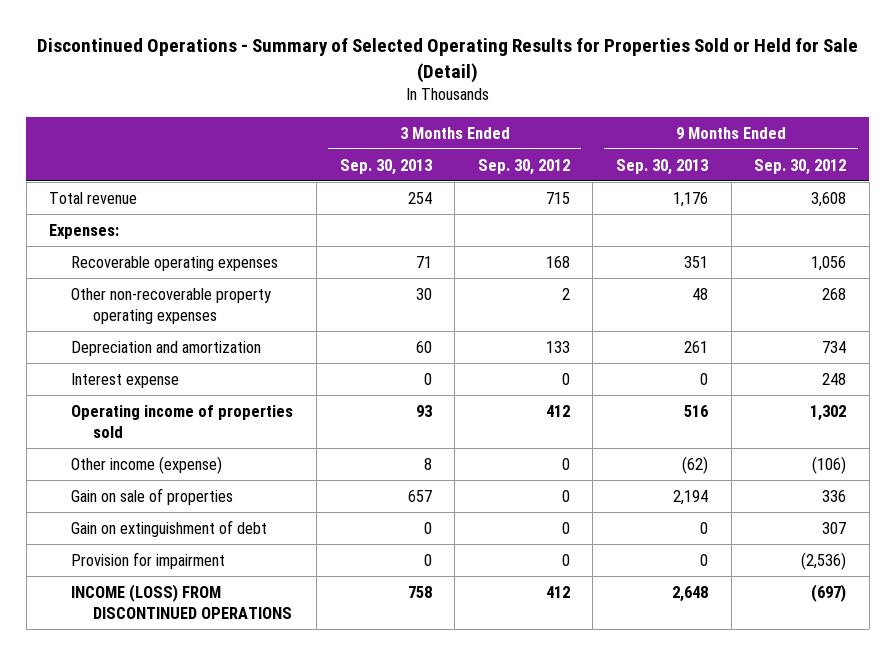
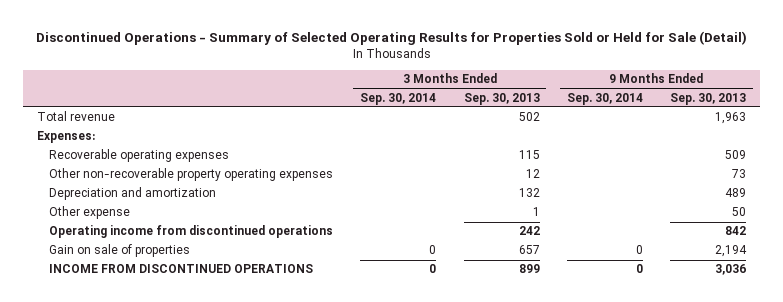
- | 3 Months Ended Sep. 30, 2013 | 3 Months Ended Sep. 30, 2012 | 9 Months Ended Sep. 30, 2013 | 9 Months Ended Sep. 30, 2012
+ | 3 Months Ended Sep. 30, 2014 | 3 Months Ended Sep. 30, 2013 | 9 Months Ended Sep. 30, 2014 | 9 Months Ended Sep. 30, 2013
- Total revenue | 254 | 715 | 1,176 | 3,608
+ Total revenue | | 502 | | 1,963
- Recoverable operating expenses | 71 | 168 | 351 | 1,056
- Other non-recoverable property operating expenses | 30 | 2 | 48 | 268
- Depreciation and amortization | 60 | 133 | 261 | 734
- Interest expense | 0 | 0 | 0 | 248
- Operating income of properties sold | 93 | 412 | 516 | 1,302
- Other income (expense) | 8 | 0 | (62) | (106)
+ Recoverable operating expenses | | 115 | | 509
+ Other non-recoverable property operating expenses | | 12 | | 73
+ Depreciation and amortization | | 132 | | 489
+ Other expense | | 1 | | 50
+ Operating income from discontinued operations | | 242 | | 842
- Gain on extinguishment of debt | 0 | 0 | 0 | 307
- Provision for impairment | 0 | 0 | 0 | (2,536)
- INCOME (LOSS) FROM DISCONTINUED OPERATIONS | 758 | 412 | 2,648 | (697)
+ INCOME FROM DISCONTINUED OPERATIONS | 0 | 899 | 0 | 3,036

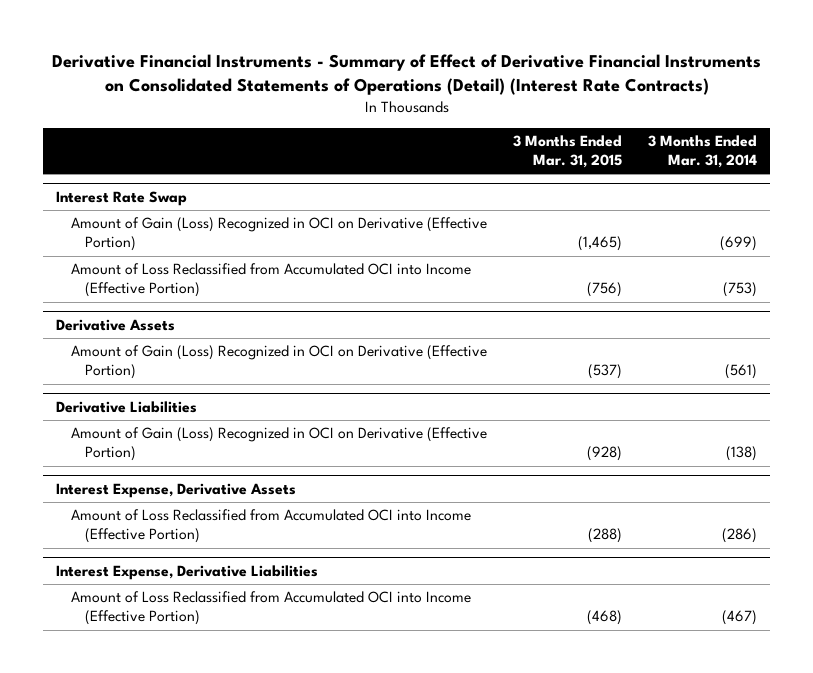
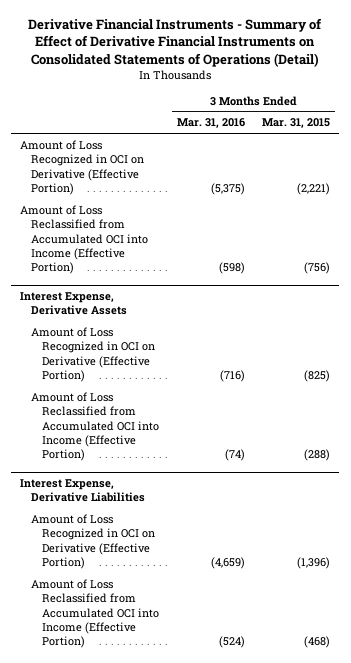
- Derivative Financial Instruments - Summary of Effect of Derivative Financial Instruments on Consolidated Statements of Operations (Detail) (Interest Rate Contracts)
+ Derivative Financial Instruments - Summary of Effect of Derivative Financial Instruments on Consolidated Statements of Operations (Detail)
- | 3 Months Ended Mar. 31, 2015 | 3 Months Ended Mar. 31, 2014
+ | 3 Months Ended Mar. 31, 2016 | 3 Months Ended Mar. 31, 2015
- Interest Rate Swap
- Amount of Gain (Loss) Recognized in OCI on Derivative (Effective Portion) | (1,465) | (699)
+ Amount of Loss Recognized in OCI on Derivative (Effective Portion) | (5,375) | (2,221)
- Derivative Assets
- Amount of Gain (Loss) Recognized in OCI on Derivative (Effective Portion) | (537) | (561)
- Derivative Liabilities
- Amount of Gain (Loss) Recognized in OCI on Derivative (Effective Portion) | (928) | (138)
@ Interest Expense, Derivative Assets
+ Amount of Loss Recognized in OCI on Derivative (Effective Portion) | (716) | (825)
@ Interest Expense, Derivative Liabilities
+ Amount of Loss Recognized in OCI on Derivative (Effective Portion) | (4,659) | (1,396)

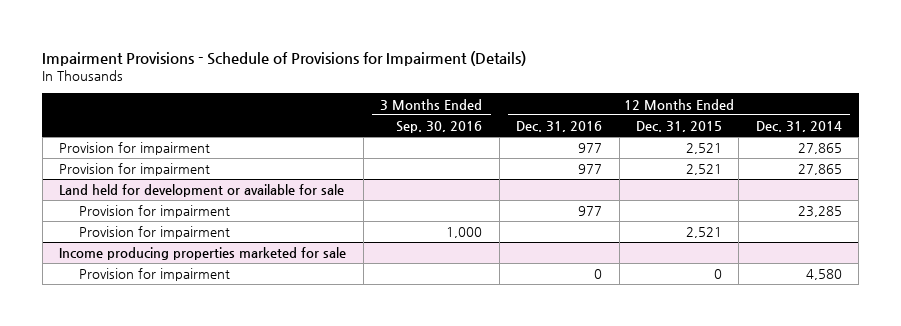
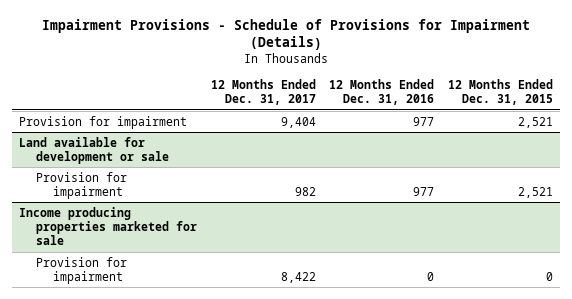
- | 3 Months Ended Sep. 30, 2016 | 12 Months Ended Dec. 31, 2016 | 12 Months Ended Dec. 31, 2015 | 12 Months Ended Dec. 31, 2014
+ | 12 Months Ended Dec. 31, 2017 | 12 Months Ended Dec. 31, 2016 | 12 Months Ended Dec. 31, 2015
+ Land available for development or sale
- Land held for development or available for sale
- Provision for impairment | | 977 | | 23,285
- Provision for impairment | 1,000 | | 2,521 |

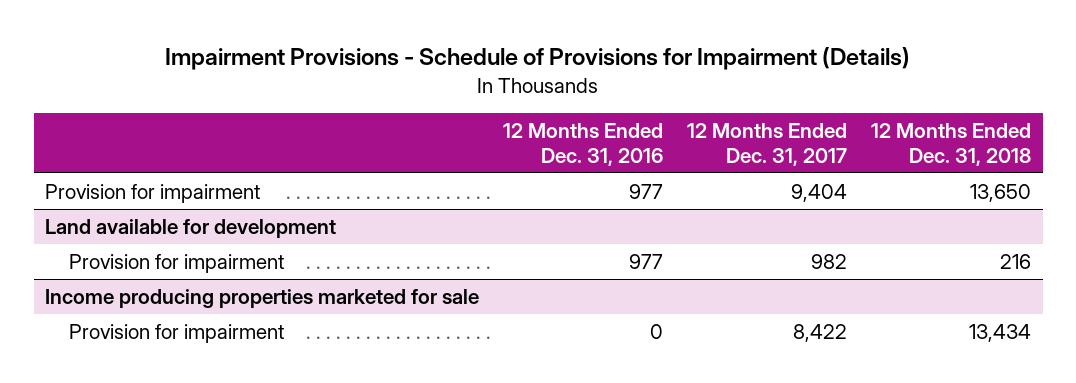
- | 12 Months Ended Dec. 31, 2017 | 12 Months Ended Dec. 31, 2016 | 12 Months Ended Dec. 31, 2015
+ | 12 Months Ended Dec. 31, 2016 | 12 Months Ended Dec. 31, 2017 | 12 Months Ended Dec. 31, 2018
- Land available for development or sale
+ Land available for development

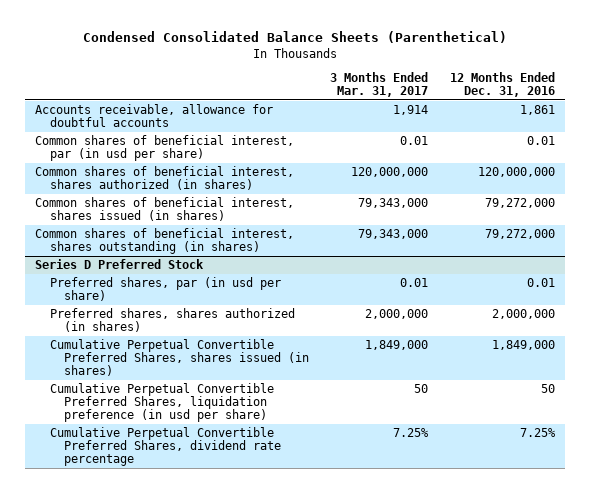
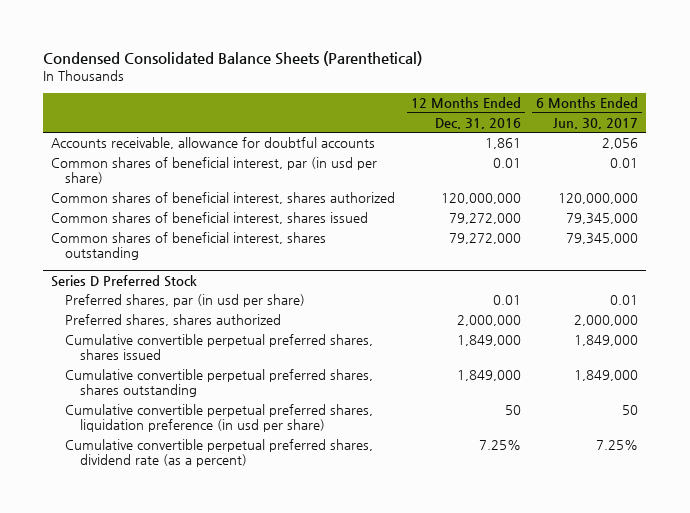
- | 3 Months Ended Mar. 31, 2017 | 12 Months Ended Dec. 31, 2016
+ | 12 Months Ended Dec. 31, 2016 | 6 Months Ended Jun. 30, 2017
- Common shares of beneficial interest, shares authorized (in shares) | 120,000,000 | 120,000,000
- Common shares of beneficial interest, shares issued (in shares) | 79,343,000 | 79,272,000
- Common shares of beneficial interest, shares outstanding (in shares) | 79,343,000 | 79,272,000
+ Common shares of beneficial interest, shares authorized | 120,000,000 | 120,000,000
+ Common shares of beneficial interest, shares issued | 79,272,000 | 79,345,000
+ Common shares of beneficial interest, shares outstanding | 79,272,000 | 79,345,000
@ Series D Preferred Stock
- Preferred shares, shares authorized (in shares) | 2,000,000 | 2,000,000
- Cumulative Perpetual Convertible Preferred Shares, shares issued (in shares) | 1,849,000 | 1,849,000
- Cumulative Perpetual Convertible Preferred Shares, liquidation preference (in usd per share) | 50 | 50
- Cumulative Perpetual Convertible Preferred Shares, dividend rate percentage | 7.25% | 7.25%
+ Preferred shares, shares authorized | 2,000,000 | 2,000,000
+ Cumulative convertible perpetual preferred shares, shares issued | 1,849,000 | 1,849,000
+ Cumulative convertible perpetual preferred shares, shares outstanding | 1,849,000 | 1,849,000
+ Cumulative convertible perpetual preferred shares, liquidation preference (in usd per share) | 50 | 50
+ Cumulative convertible perpetual preferred shares, dividend rate (as a percent) | 7.25% | 7.25%

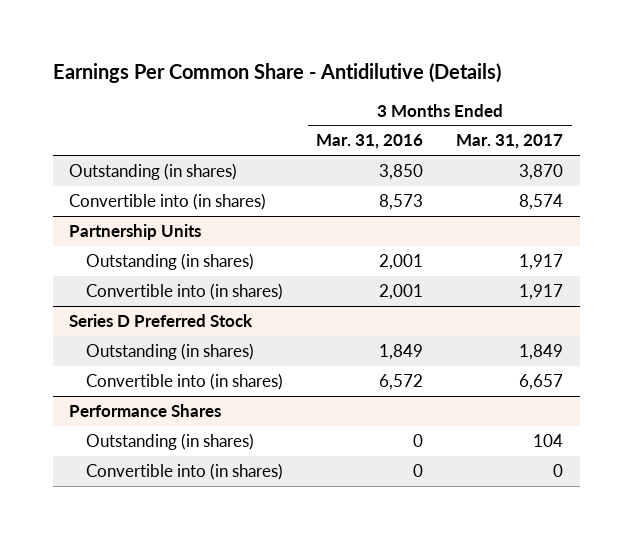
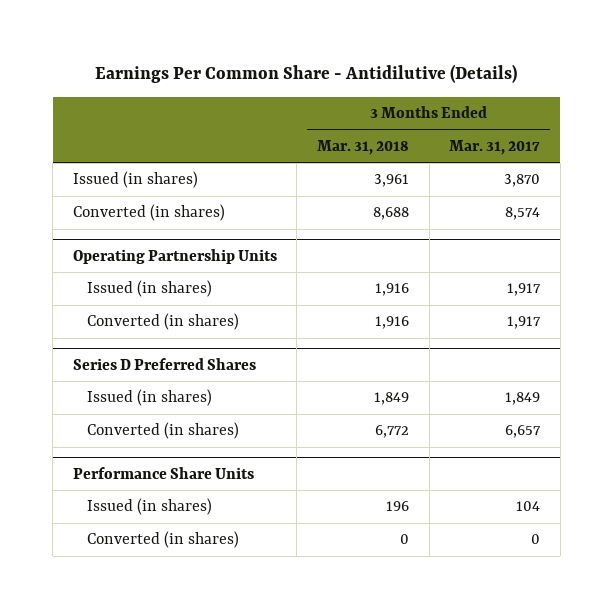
- | 3 Months Ended Mar. 31, 2016 | 3 Months Ended Mar. 31, 2017
+ | 3 Months Ended Mar. 31, 2018 | 3 Months Ended Mar. 31, 2017
- Outstanding (in shares) | 3,850 | 3,870
- Convertible into (in shares) | 8,573 | 8,574
- Partnership Units
- Outstanding (in shares) | 2,001 | 1,917
- Convertible into (in shares) | 2,001 | 1,917
- Series D Preferred Stock
- Outstanding (in shares) | 1,849 | 1,849
- Convertible into (in shares) | 6,572 | 6,657
- Performance Shares
- Outstanding (in shares) | 0 | 104
- Convertible into (in shares) | 0 | 0
+ Issued (in shares) | 3,961 | 3,870
+ Converted (in shares) | 8,688 | 8,574
+ Operating Partnership Units
+ Issued (in shares) | 1,916 | 1,917
+ Converted (in shares) | 1,916 | 1,917
+ Series D Preferred Shares
+ Issued (in shares) | 1,849 | 1,849
+ Converted (in shares) | 6,772 | 6,657
+ Performance Share Units
+ Issued (in shares) | 196 | 104
+ Converted (in shares) | 0 | 0

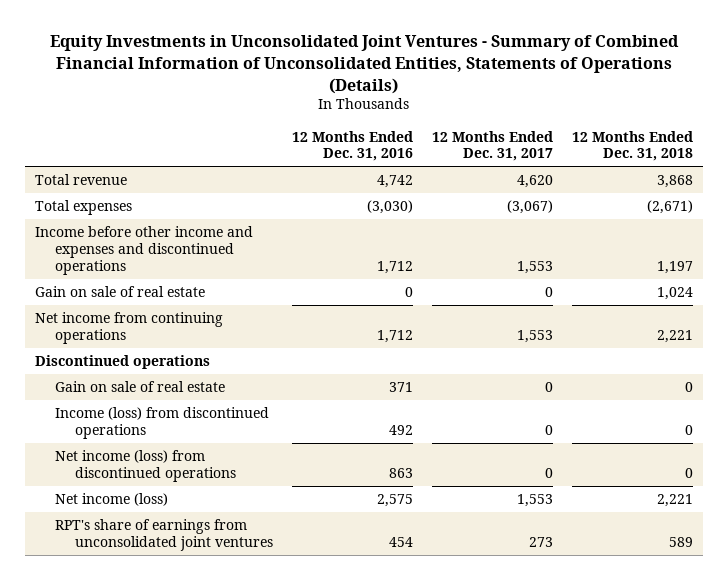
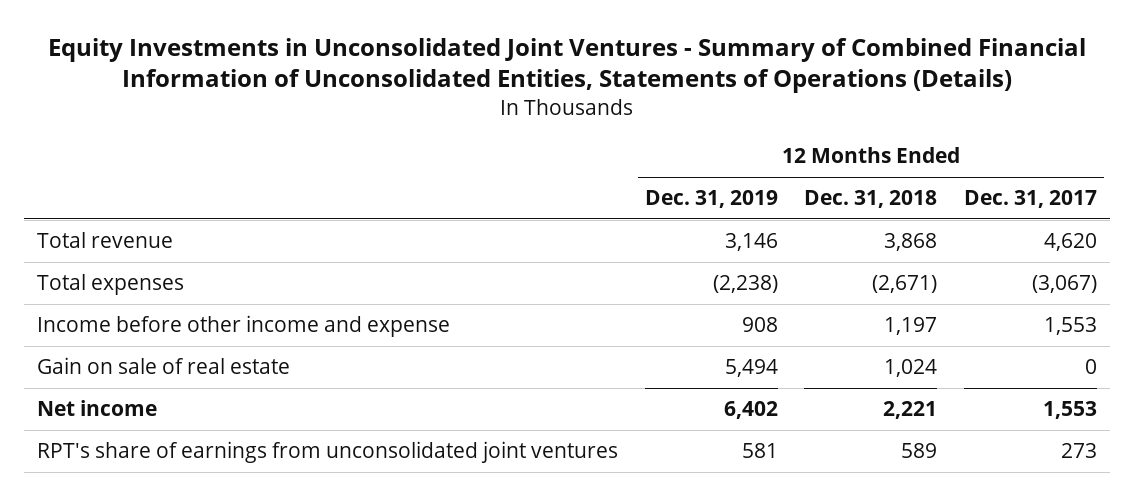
- | 12 Months Ended Dec. 31, 2016 | 12 Months Ended Dec. 31, 2017 | 12 Months Ended Dec. 31, 2018
+ | 12 Months Ended Dec. 31, 2019 | 12 Months Ended Dec. 31, 2018 | 12 Months Ended Dec. 31, 2017
- Income before other income and expenses and discontinued operations | 1,712 | 1,553 | 1,197
+ Income before other income and expense | 908 | 1,197 | 1,553
- Net income from continuing operations | 1,712 | 1,553 | 2,221
- Discontinued operations
- Gain on sale of real estate | 371 | 0 | 0
- Income (loss) from discontinued operations | 492 | 0 | 0
- Net income (loss) from discontinued operations | 863 | 0 | 0
- Net income (loss) | 2,575 | 1,553 | 2,221
+ Net income | 6,402 | 2,221 | 1,553

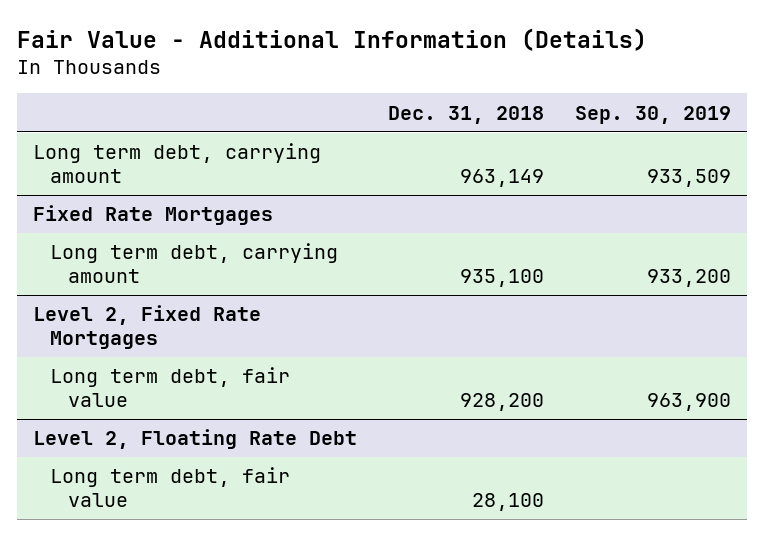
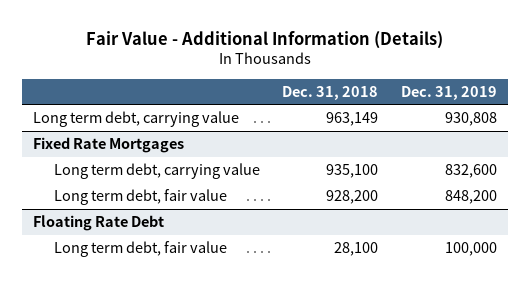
- | Dec. 31, 2018 | Sep. 30, 2019
+ | Dec. 31, 2018 | Dec. 31, 2019
- Long term debt, carrying amount | 963,149 | 933,509
+ Long term debt, carrying value | 963,149 | 930,808
@ Fixed Rate Mortgages
- Long term debt, carrying amount | 935,100 | 933,200
- Level 2, Fixed Rate Mortgages
@ Fixed Rate Mortgages
+ Long term debt, carrying value | 935,100 | 832,600
- Level 2, Floating Rate Debt
+ Floating Rate Debt

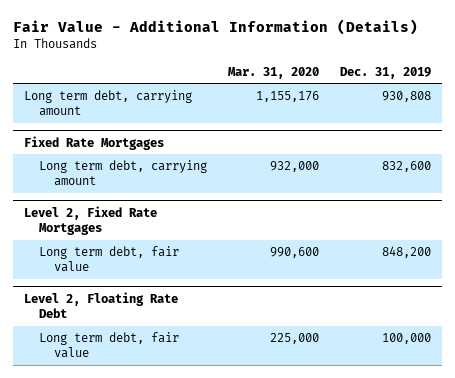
- | Dec. 31, 2018 | Dec. 31, 2019
+ | Mar. 31, 2020 | Dec. 31, 2019
- Long term debt, carrying value | 963,149 | 930,808
+ Long term debt, carrying amount | 1,155,176 | 930,808
@ Fixed Rate Mortgages
- Long term debt, carrying value | 935,100 | 832,600
+ Long term debt, carrying amount | 932,000 | 832,600
+ Level 2, Fixed Rate Mortgages
- Floating Rate Debt
+ Level 2, Floating Rate Debt

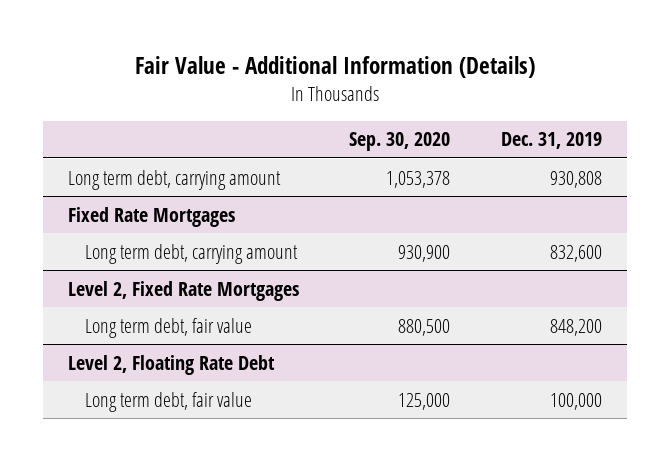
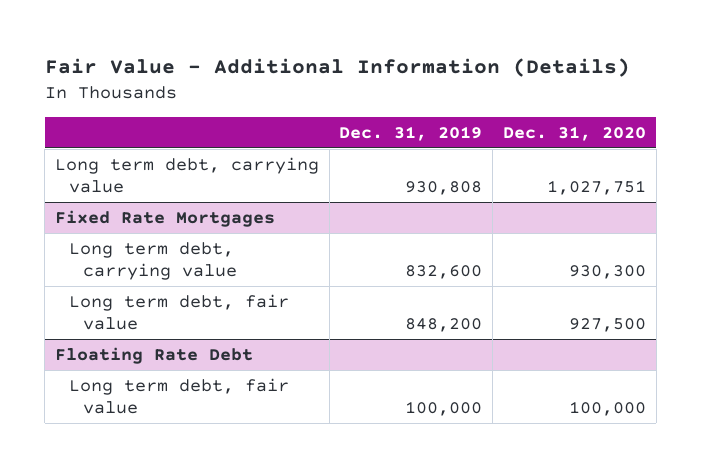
- | Sep. 30, 2020 | Dec. 31, 2019
+ | Dec. 31, 2019 | Dec. 31, 2020
- Long term debt, carrying amount | 1,053,378 | 930,808
+ Long term debt, carrying value | 930,808 | 1,027,751
@ Fixed Rate Mortgages
- Long term debt, carrying amount | 930,900 | 832,600
- Level 2, Fixed Rate Mortgages
@ Fixed Rate Mortgages
+ Long term debt, carrying value | 832,600 | 930,300
- Level 2, Floating Rate Debt
+ Floating Rate Debt

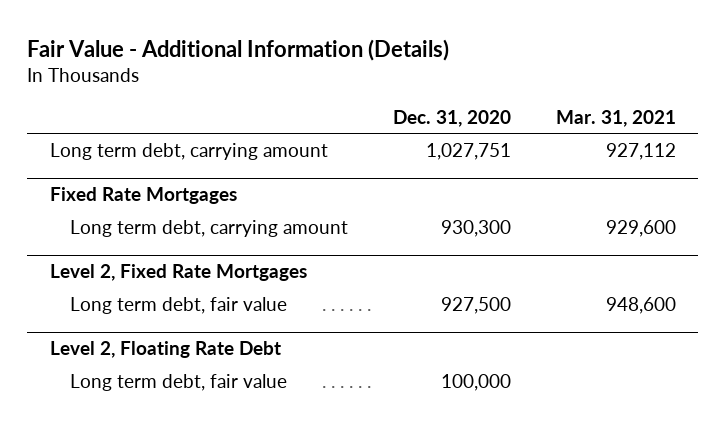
- | Dec. 31, 2019 | Dec. 31, 2020
+ | Dec. 31, 2020 | Mar. 31, 2021
- Long term debt, carrying value | 930,808 | 1,027,751
+ Long term debt, carrying amount | 1,027,751 | 927,112
@ Fixed Rate Mortgages
- Long term debt, carrying value | 832,600 | 930,300
+ Long term debt, carrying amount | 930,300 | 929,600
+ Level 2, Fixed Rate Mortgages
- Floating Rate Debt
+ Level 2, Floating Rate Debt

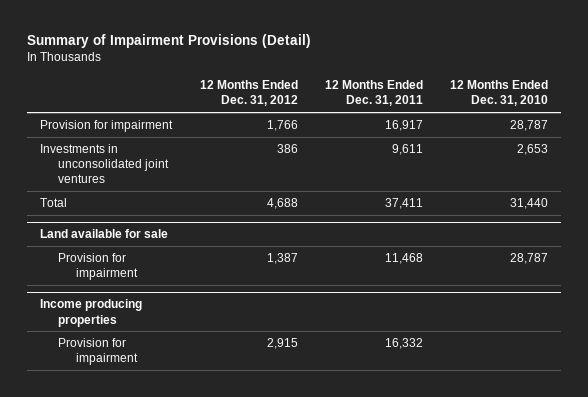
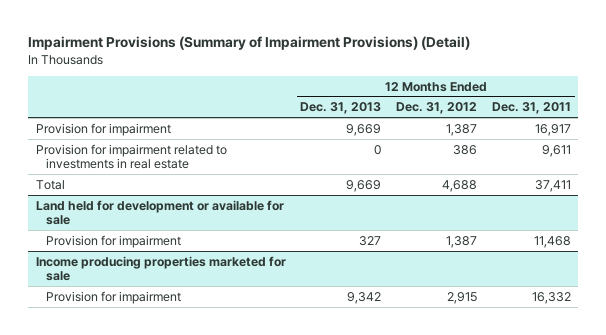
- Summary of Impairment Provisions (Detail)
+ Impairment Provisions (Summary of Impairment Provisions) (Detail)
- | 12 Months Ended Dec. 31, 2012 | 12 Months Ended Dec. 31, 2011 | 12 Months Ended Dec. 31, 2010
+ | 12 Months Ended Dec. 31, 2013 | 12 Months Ended Dec. 31, 2012 | 12 Months Ended Dec. 31, 2011
- Provision for impairment | 1,766 | 16,917 | 28,787
- Investments in unconsolidated joint ventures | 386 | 9,611 | 2,653
+ Provision for impairment | 9,669 | 1,387 | 16,917
+ Provision for impairment related to investments in real estate | 0 | 386 | 9,611
- Land available for sale
+ Land held for development or available for sale
- Income producing properties
+ Income producing properties marketed for sale

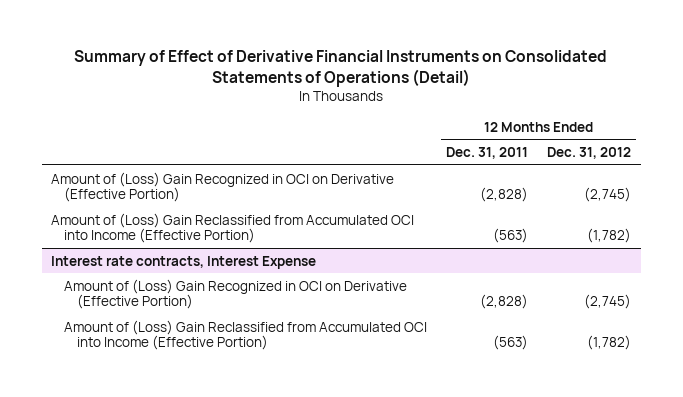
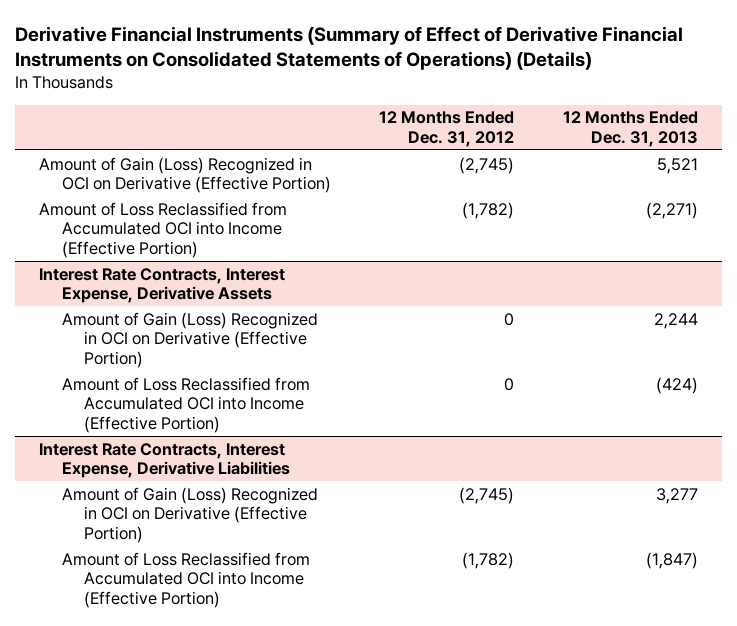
- Summary of Effect of Derivative Financial Instruments on Consolidated Statements of Operations (Detail)
+ Derivative Financial Instruments (Summary of Effect of Derivative Financial Instruments on Consolidated Statements of Operations) (Details)
- | 12 Months Ended Dec. 31, 2011 | 12 Months Ended Dec. 31, 2012
+ | 12 Months Ended Dec. 31, 2012 | 12 Months Ended Dec. 31, 2013
- Amount of (Loss) Gain Recognized in OCI on Derivative (Effective Portion) | (2,828) | (2,745)
- Amount of (Loss) Gain Reclassified from Accumulated OCI into Income (Effective Portion) | (563) | (1,782)
- Interest rate contracts, Interest Expense
- Amount of (Loss) Gain Recognized in OCI on Derivative (Effective Portion) | (2,828) | (2,745)
- Amount of (Loss) Gain Reclassified from Accumulated OCI into Income (Effective Portion) | (563) | (1,782)
+ Amount of Gain (Loss) Recognized in OCI on Derivative (Effective Portion) | (2,745) | 5,521
+ Amount of Loss Reclassified from Accumulated OCI into Income (Effective Portion) | (1,782) | (2,271)
+ Interest Rate Contracts, Interest Expense, Derivative Assets
+ Amount of Gain (Loss) Recognized in OCI on Derivative (Effective Portion) | 0 | 2,244
+ Amount of Loss Reclassified from Accumulated OCI into Income (Effective Portion) | 0 | (424)
+ Interest Rate Contracts, Interest Expense, Derivative Liabilities
+ Amount of Gain (Loss) Recognized in OCI on Derivative (Effective Portion) | (2,745) | 3,277
+ Amount of Loss Reclassified from Accumulated OCI into Income (Effective Portion) | (1,782) | (1,847)

